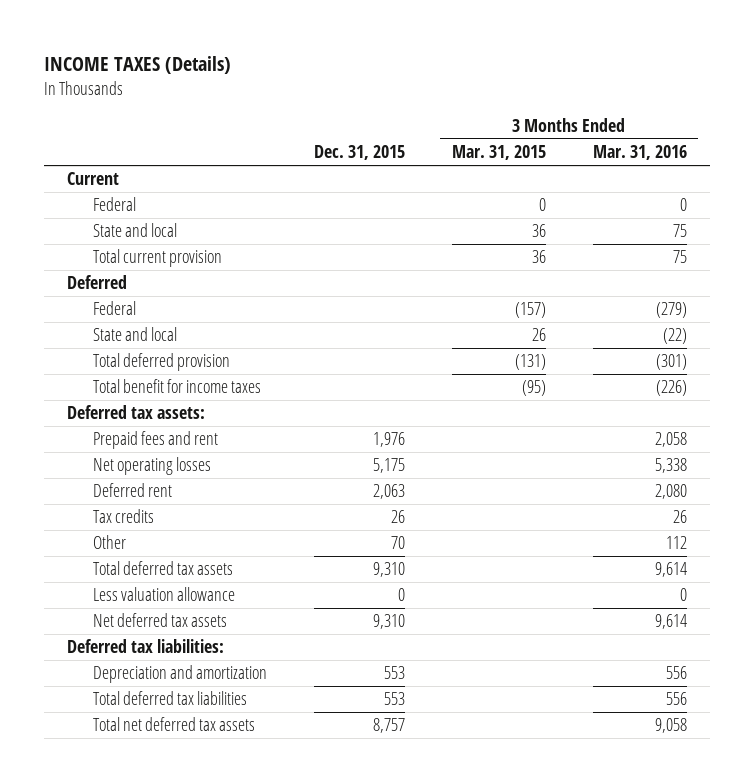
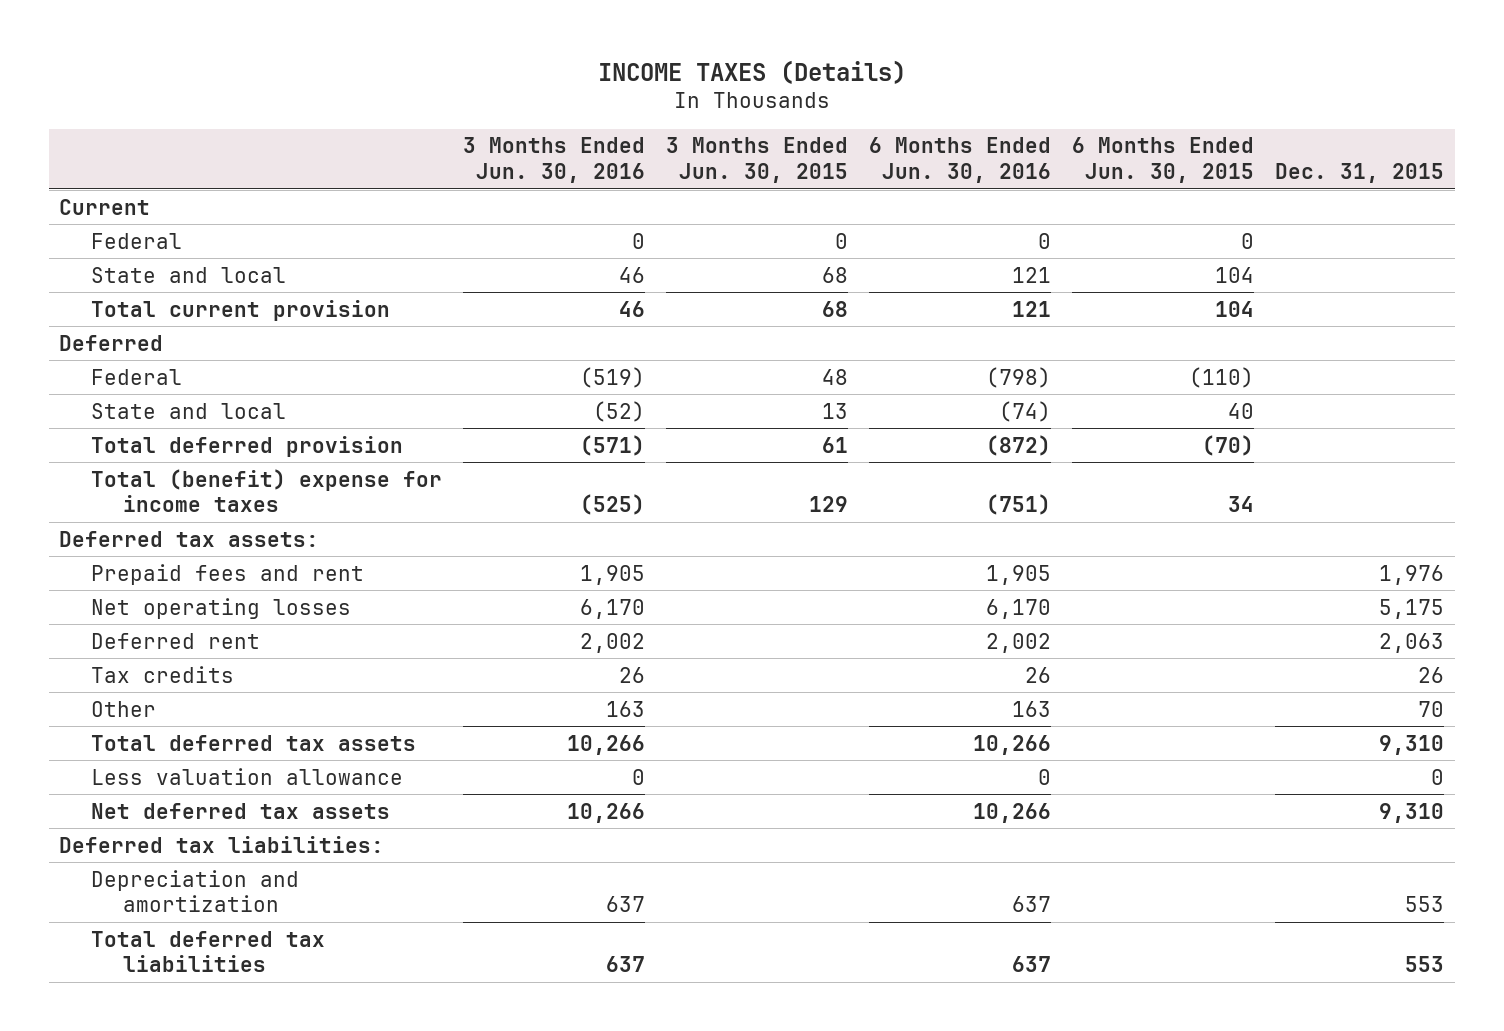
- | Dec. 31, 2015 | 3 Months Ended Mar. 31, 2015 | 3 Months Ended Mar. 31, 2016
+ | 3 Months Ended Jun. 30, 2016 | 3 Months Ended Jun. 30, 2015 | 6 Months Ended Jun. 30, 2016 | 6 Months Ended Jun. 30, 2015 | Dec. 31, 2015
- Total benefit for income taxes | | (95) | (226)
+ Total (benefit) expense for income taxes | (525) | 129 | (751) | 34 |
- Total net deferred tax assets | 8,757 | | 9,058

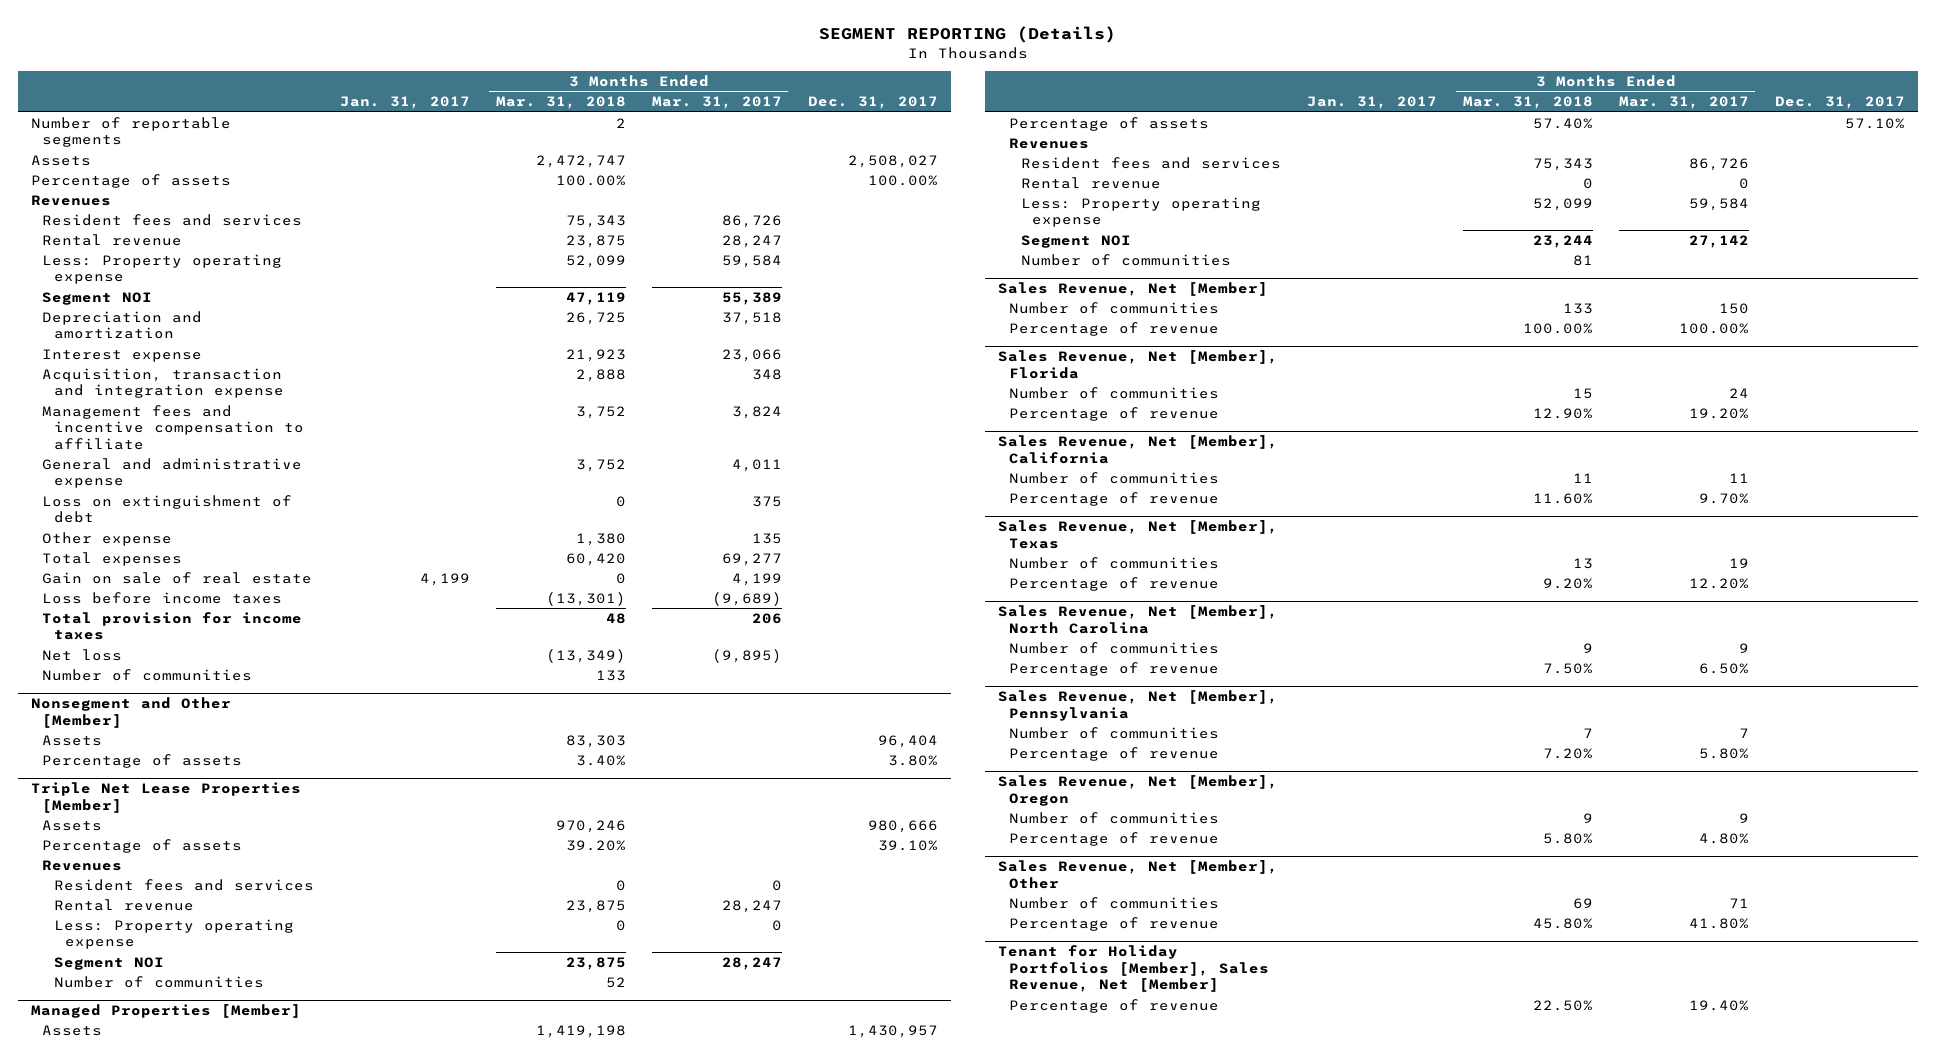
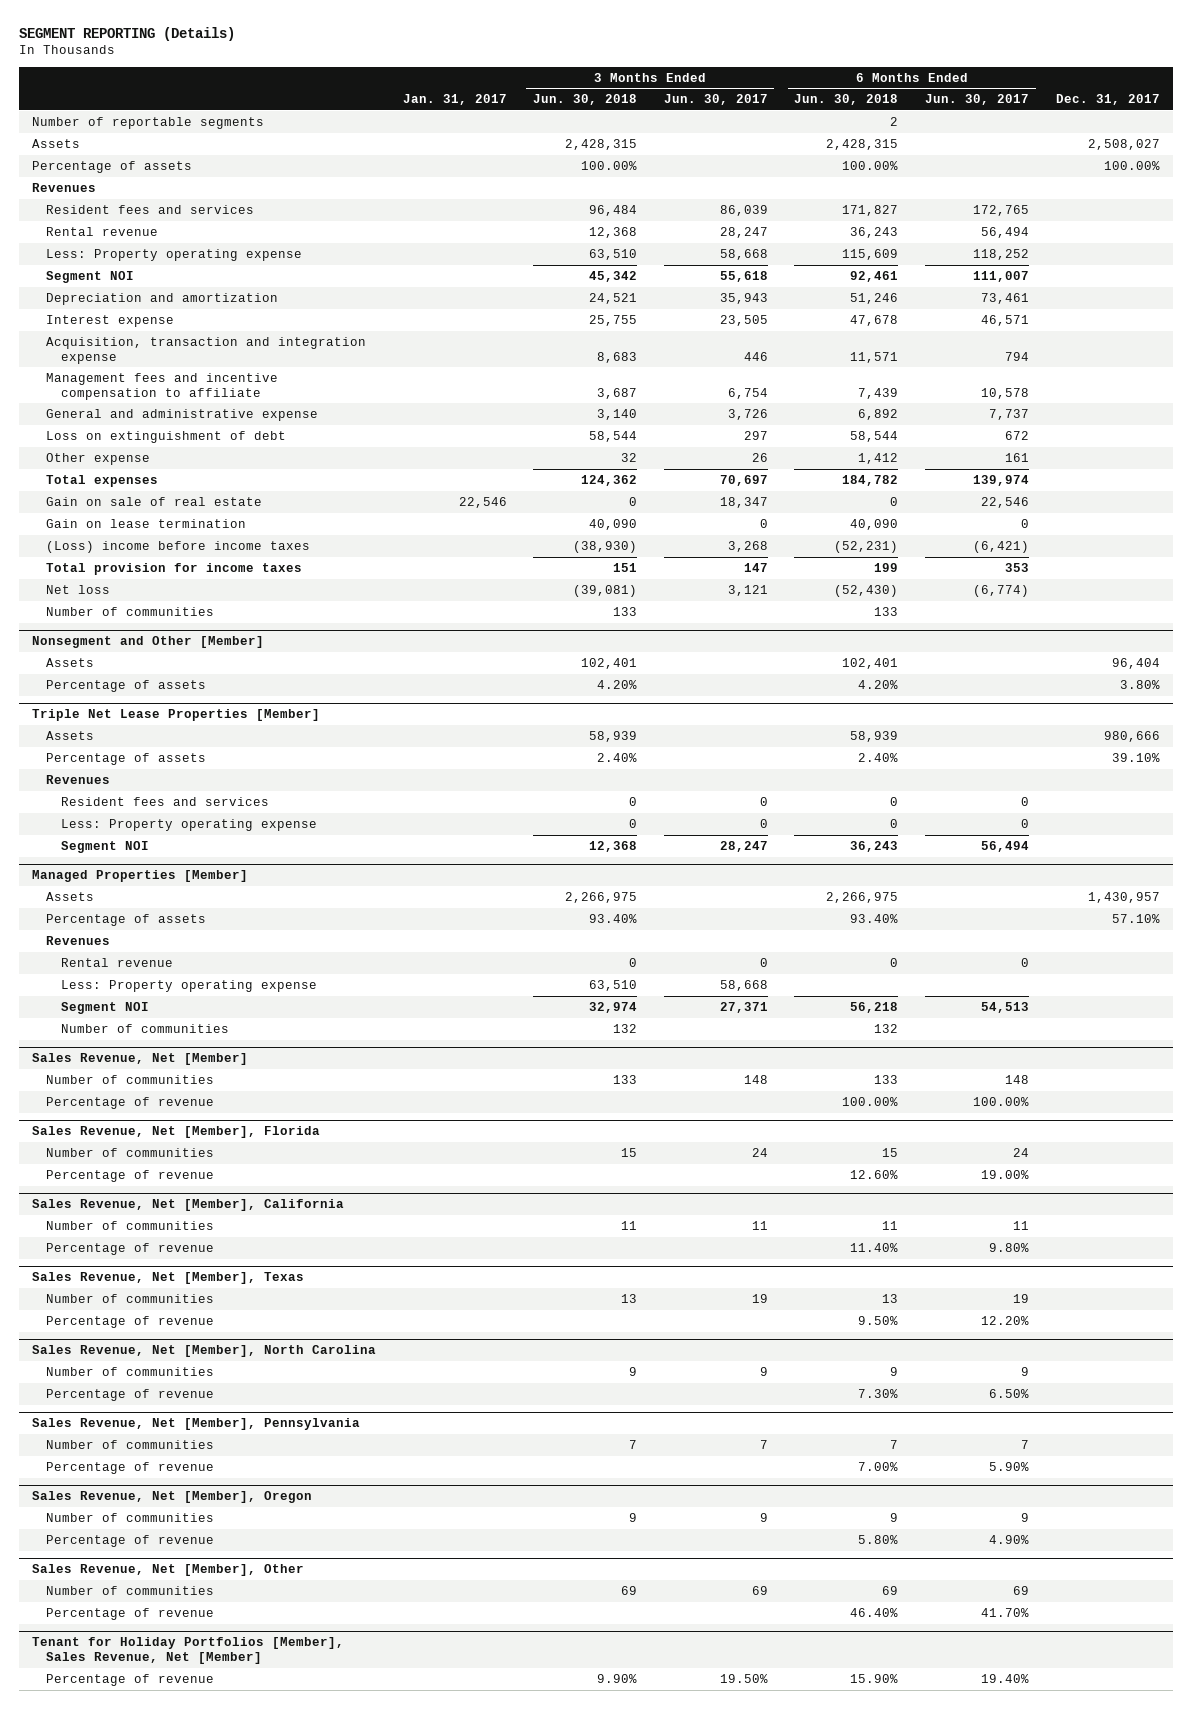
- | Jan. 31, 2017 | 3 Months Ended Mar. 31, 2018 | 3 Months Ended Mar. 31, 2017 | Dec. 31, 2017
+ | Jan. 31, 2017 | 3 Months Ended Jun. 30, 2018 | 3 Months Ended Jun. 30, 2017 | 6 Months Ended Jun. 30, 2018 | 6 Months Ended Jun. 30, 2017 | Dec. 31, 2017
- Gain on sale of real estate | 4,199 | 0 | 4,199 |
- Loss before income taxes | | (13,301) | (9,689) |
+ Gain on sale of real estate | 22,546 | 0 | 18,347 | 0 | 22,546 |
+ Gain on lease termination | | 40,090 | 0 | 40,090 | 0 |
+ (Loss) income before income taxes | | (38,930) | 3,268 | (52,231) | (6,421) |
@ Triple Net Lease Properties [Member]
- Rental revenue | | 23,875 | 28,247 |
- Number of communities | | 52 | |
@ Managed Properties [Member]
- Resident fees and services | | 75,343 | 86,726 |

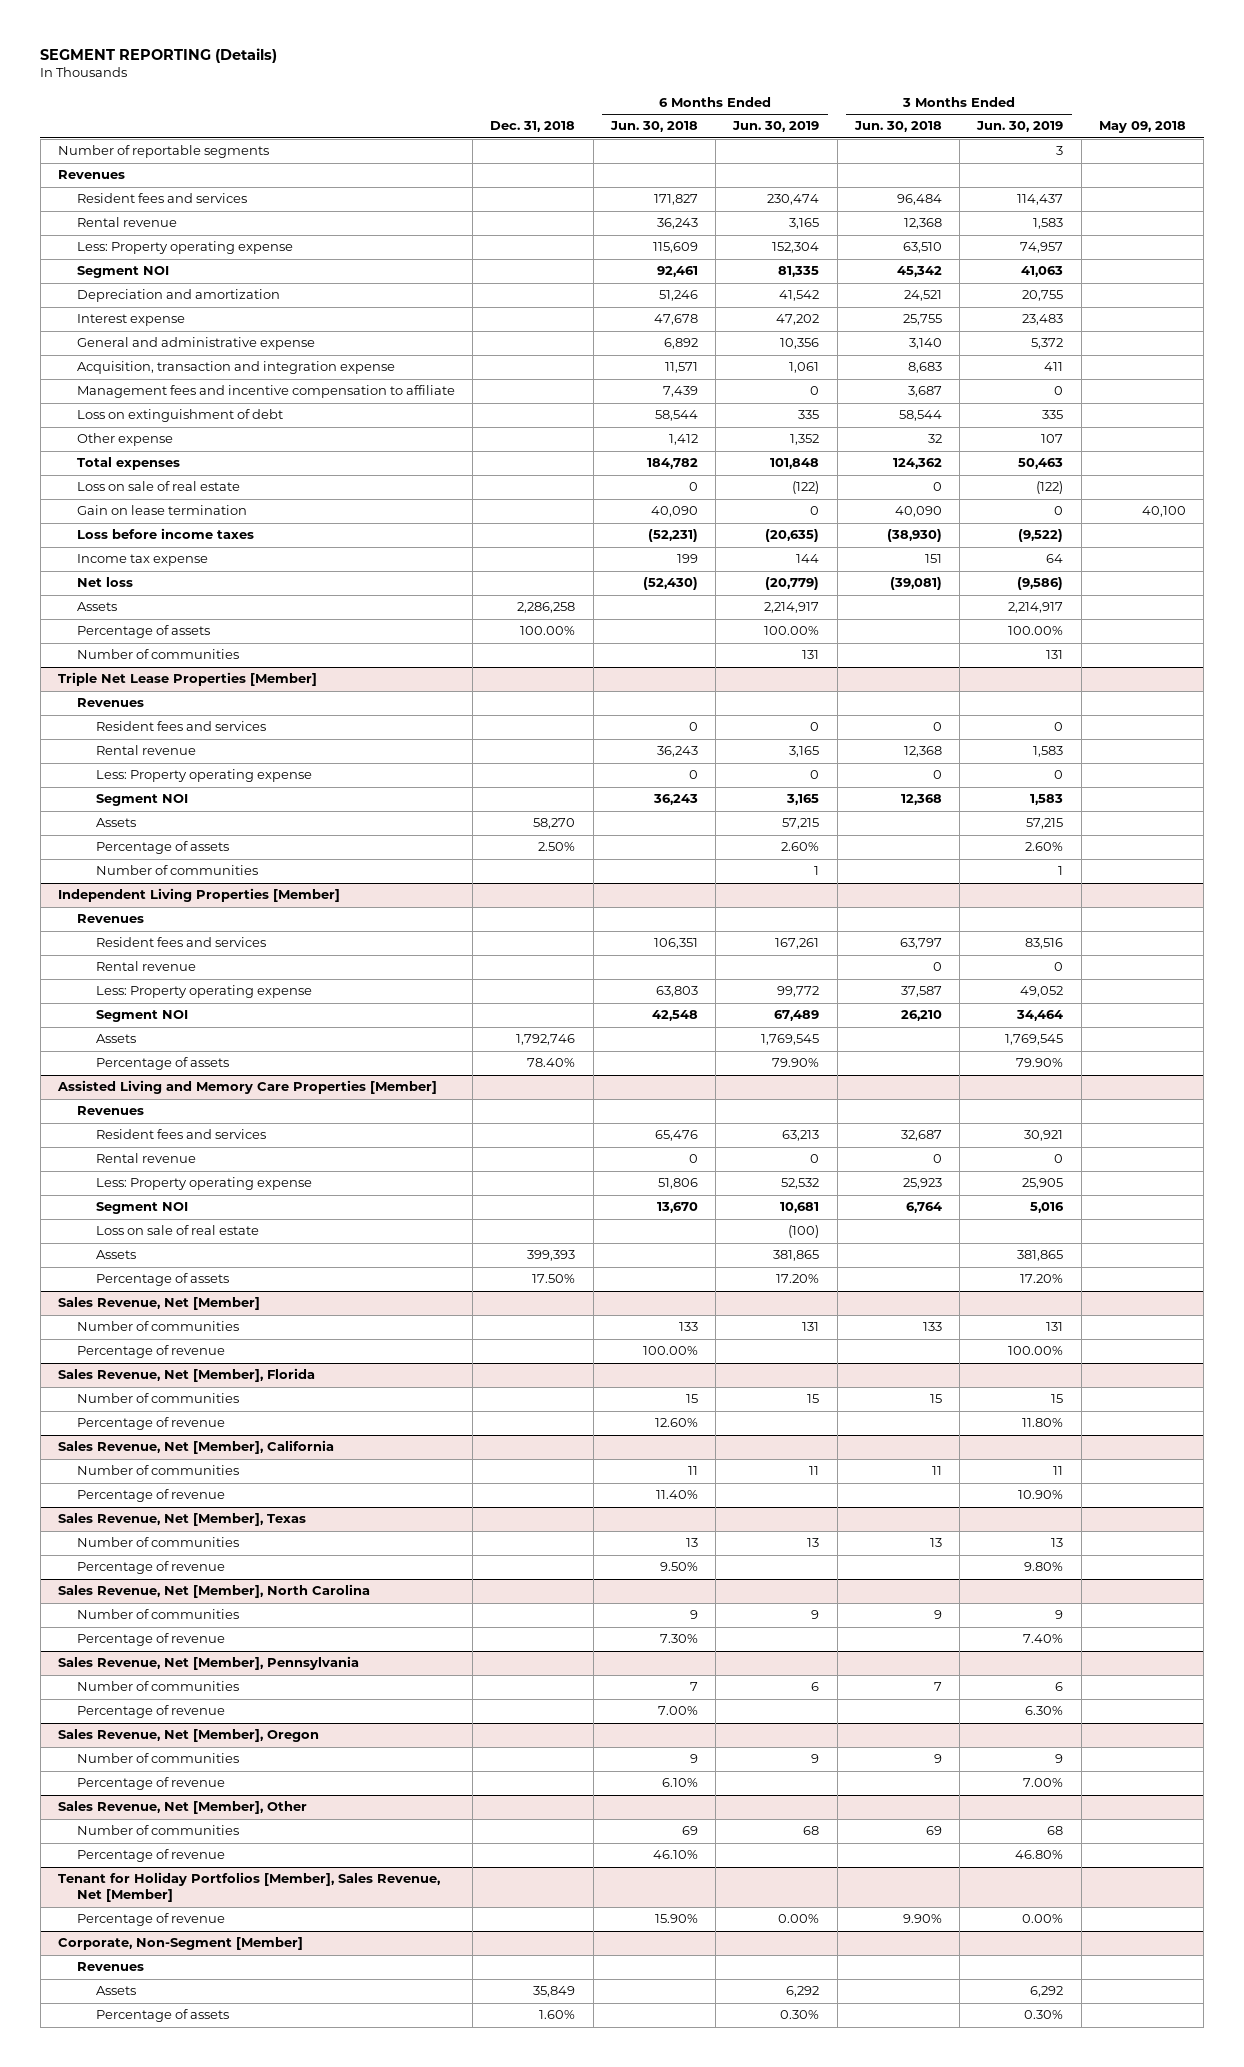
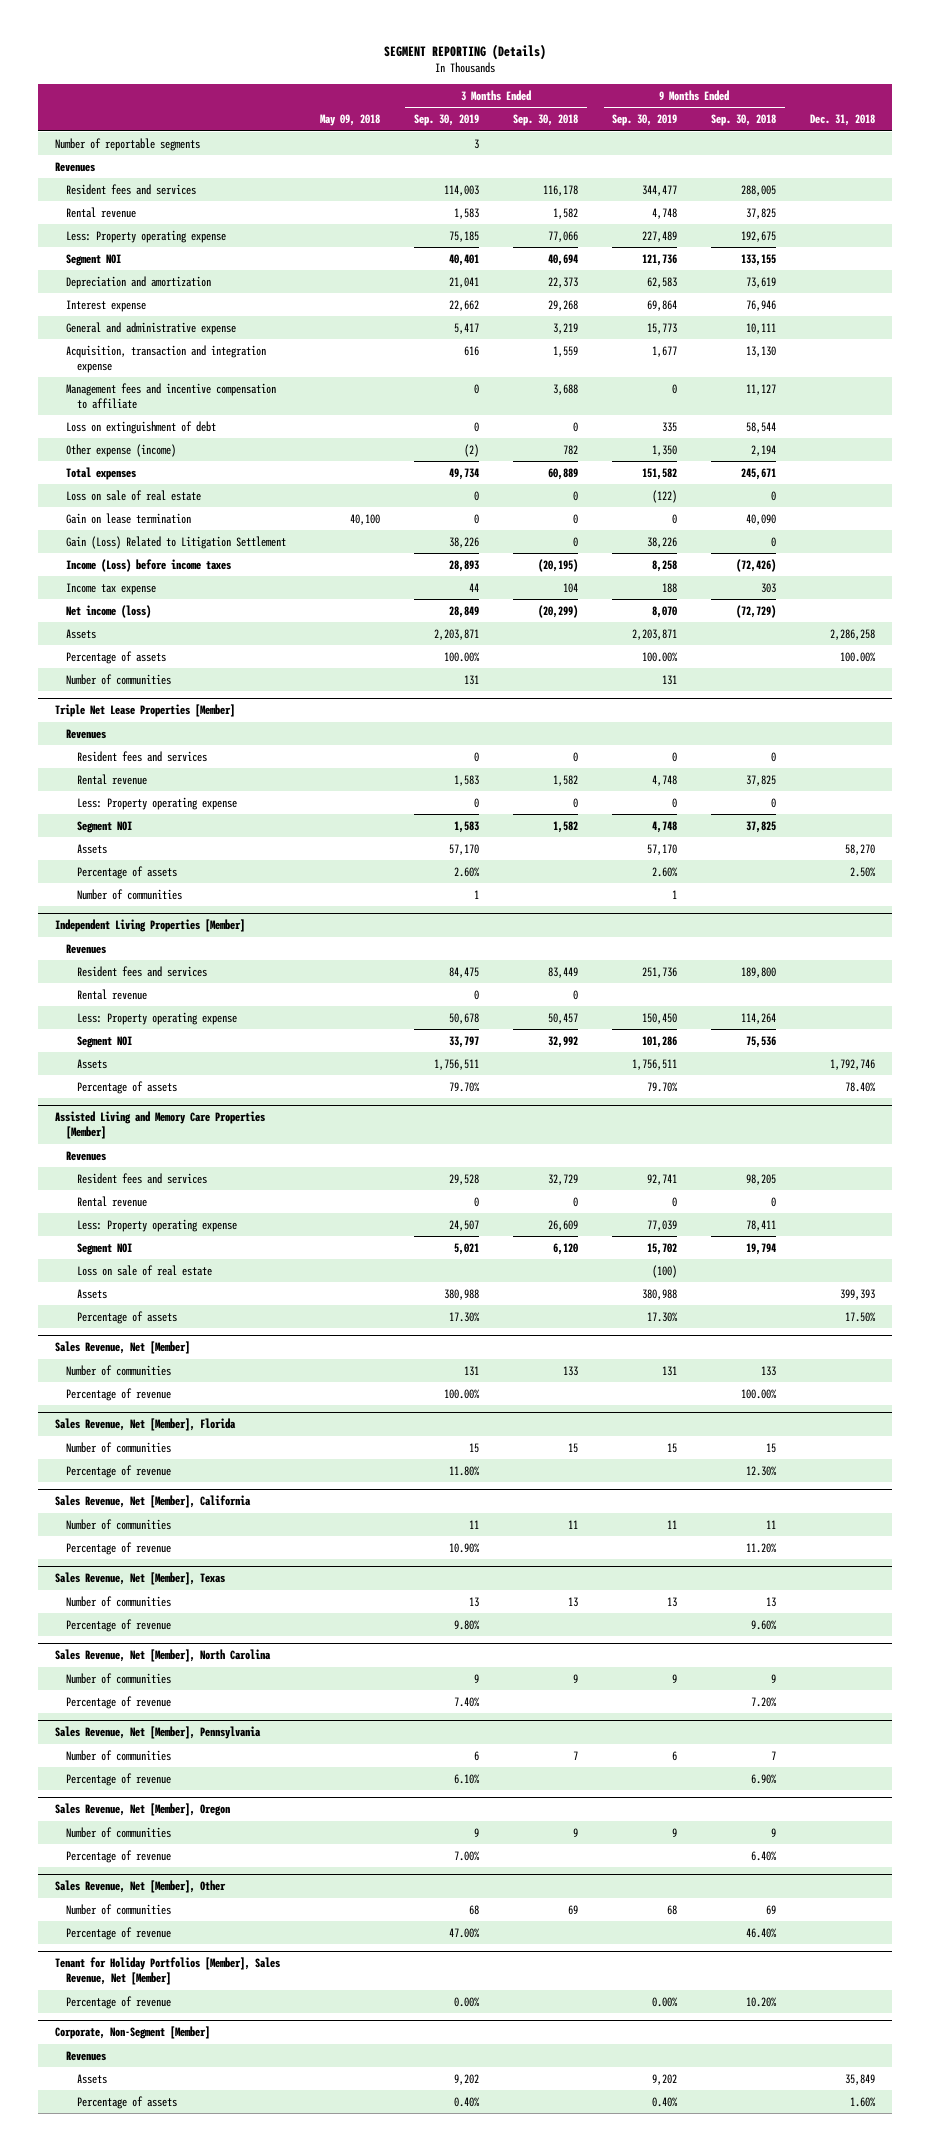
- | Dec. 31, 2018 | 6 Months Ended Jun. 30, 2018 | 6 Months Ended Jun. 30, 2019 | 3 Months Ended Jun. 30, 2018 | 3 Months Ended Jun. 30, 2019 | May 09, 2018
+ | May 09, 2018 | 3 Months Ended Sep. 30, 2019 | 3 Months Ended Sep. 30, 2018 | 9 Months Ended Sep. 30, 2019 | 9 Months Ended Sep. 30, 2018 | Dec. 31, 2018
- Other expense | | 1,412 | 1,352 | 32 | 107 |
+ Other expense (income) | | (2) | 782 | 1,350 | 2,194 |
- Loss before income taxes | | (52,231) | (20,635) | (38,930) | (9,522) |
+ Gain (Loss) Related to Litigation Settlement | | 38,226 | 0 | 38,226 | 0 |
+ Income (Loss) before income taxes | | 28,893 | (20,195) | 8,258 | (72,426) |
- Net loss | | (52,430) | (20,779) | (39,081) | (9,586) |
+ Net income (loss) | | 28,849 | (20,299) | 8,070 | (72,729) |

